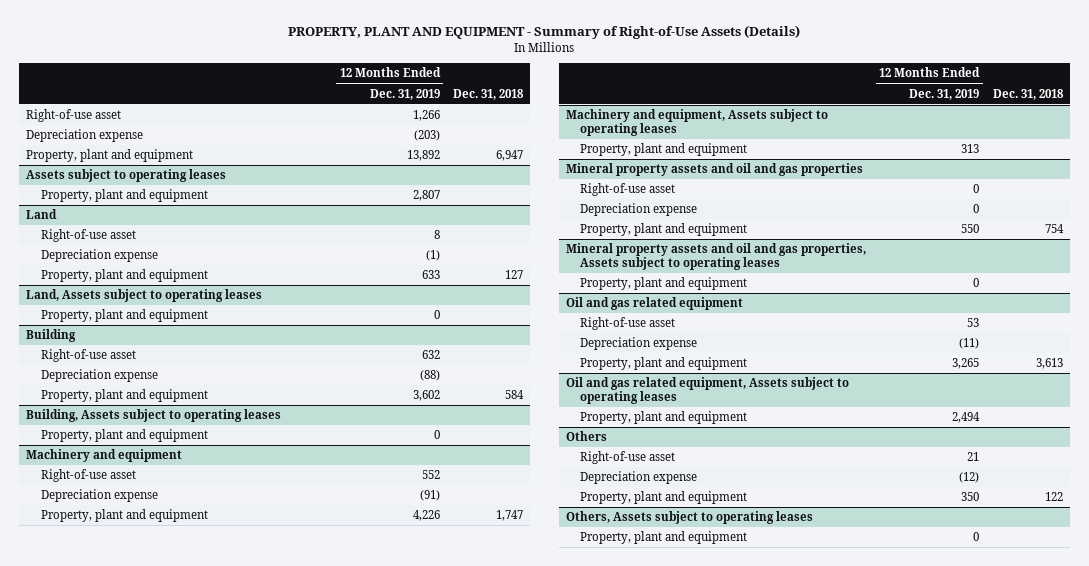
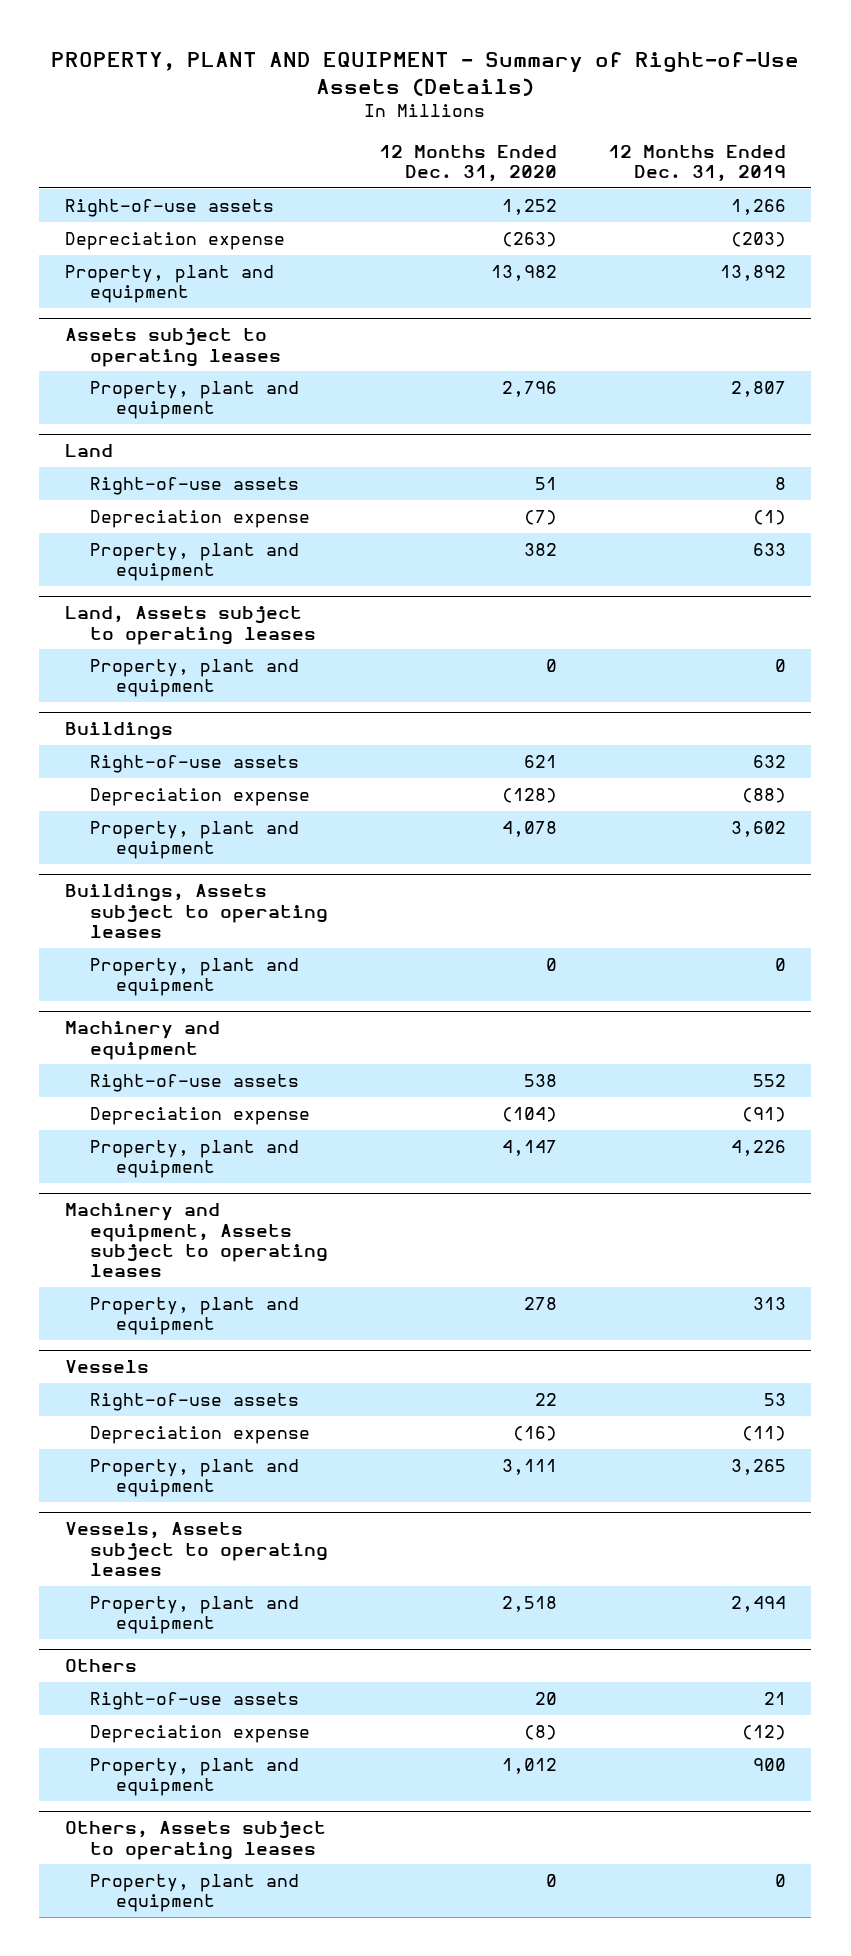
- | 12 Months Ended Dec. 31, 2019 | Dec. 31, 2018
+ | 12 Months Ended Dec. 31, 2020 | 12 Months Ended Dec. 31, 2019
- Right-of-use asset | 1,266 |
+ Right-of-use assets | 1,252 | 1,266
@ Land
- Right-of-use asset | 8 |
+ Right-of-use assets | 51 | 8
- Building
- Right-of-use asset | 632 |
+ Buildings
+ Right-of-use assets | 621 | 632
- Building, Assets subject to operating leases
+ Buildings, Assets subject to operating leases
@ Machinery and equipment
- Right-of-use asset | 552 |
+ Right-of-use assets | 538 | 552
- Mineral property assets and oil and gas properties
- Right-of-use asset | 0 |
- Depreciation expense | 0 |
- Property, plant and equipment | 550 | 754
- Mineral property assets and oil and gas properties, Assets subject to operating leases
- Property, plant and equipment | 0 |
- Oil and gas related equipment
- Right-of-use asset | 53 |
+ Vessels
+ Right-of-use assets | 22 | 53
- Oil and gas related equipment, Assets subject to operating leases
+ Vessels, Assets subject to operating leases
@ Others
- Right-of-use asset | 21 |
+ Right-of-use assets | 20 | 21
- Property, plant and equipment | 350 | 122
+ Property, plant and equipment | 1,012 | 900

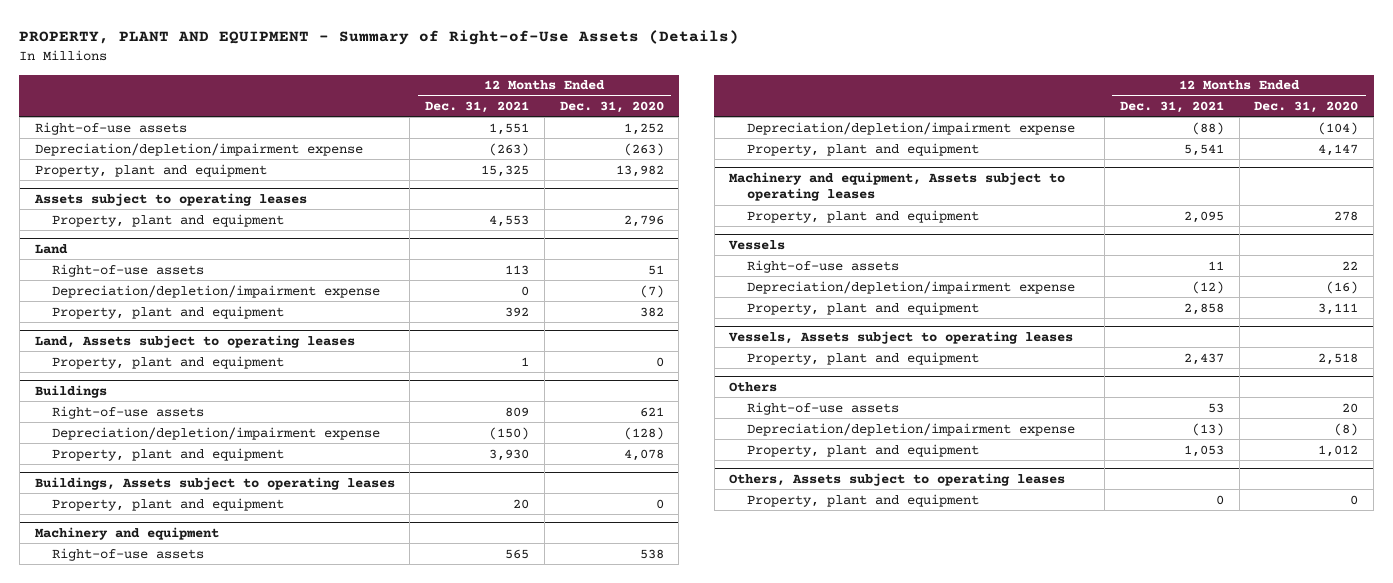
- | 12 Months Ended Dec. 31, 2020 | 12 Months Ended Dec. 31, 2019
+ | 12 Months Ended Dec. 31, 2021 | 12 Months Ended Dec. 31, 2020
- Depreciation expense | (263) | (203)
+ Depreciation/depletion/impairment expense | (263) | (263)
@ Land
- Depreciation expense | (7) | (1)
+ Depreciation/depletion/impairment expense | 0 | (7)
@ Buildings
- Depreciation expense | (128) | (88)
+ Depreciation/depletion/impairment expense | (150) | (128)
@ Machinery and equipment
- Depreciation expense | (104) | (91)
+ Depreciation/depletion/impairment expense | (88) | (104)
@ Vessels
- Depreciation expense | (16) | (11)
+ Depreciation/depletion/impairment expense | (12) | (16)
@ Others
- Depreciation expense | (8) | (12)
+ Depreciation/depletion/impairment expense | (13) | (8)

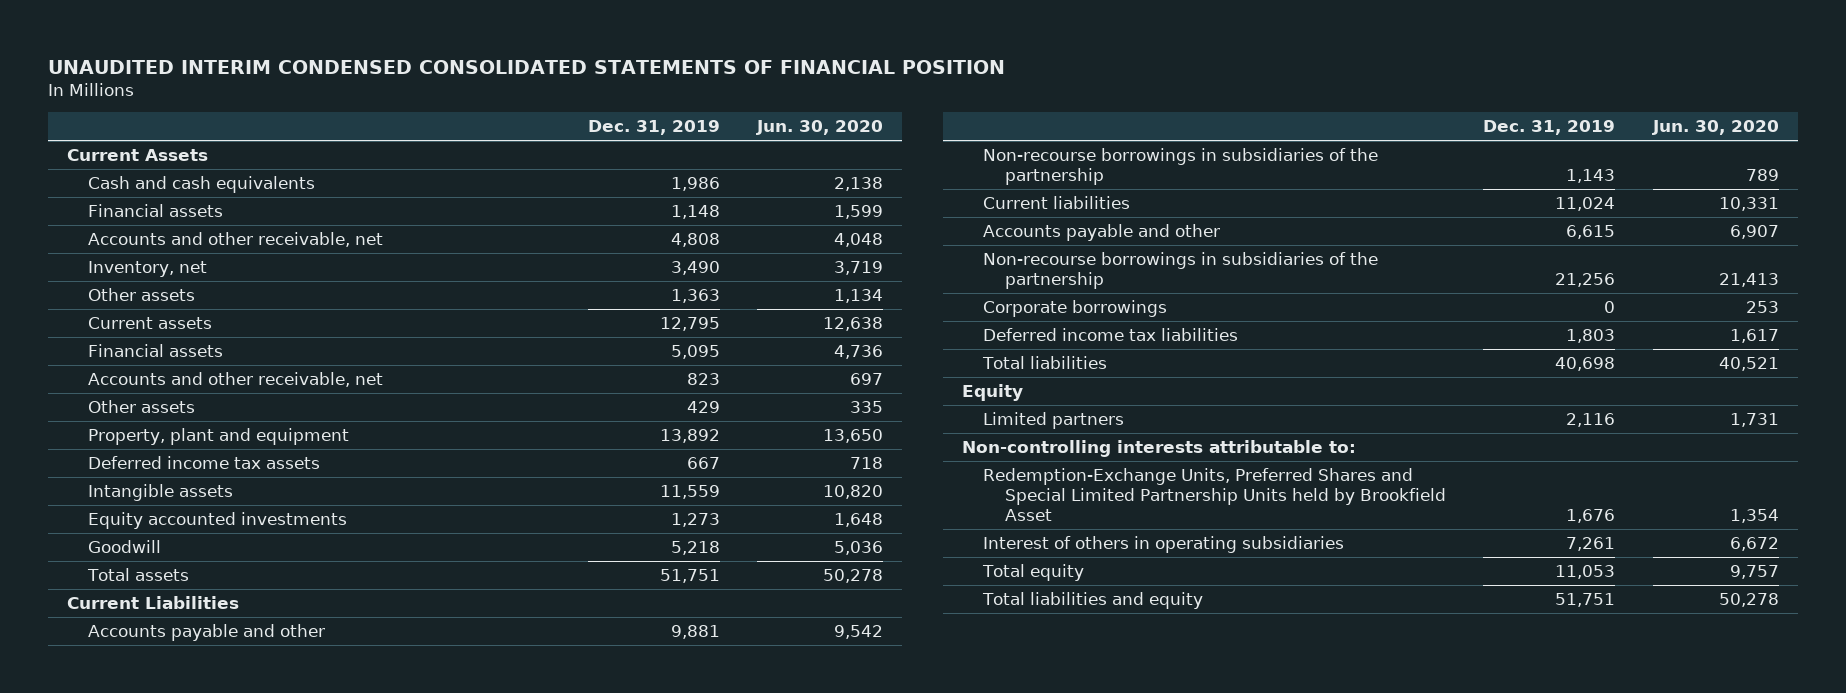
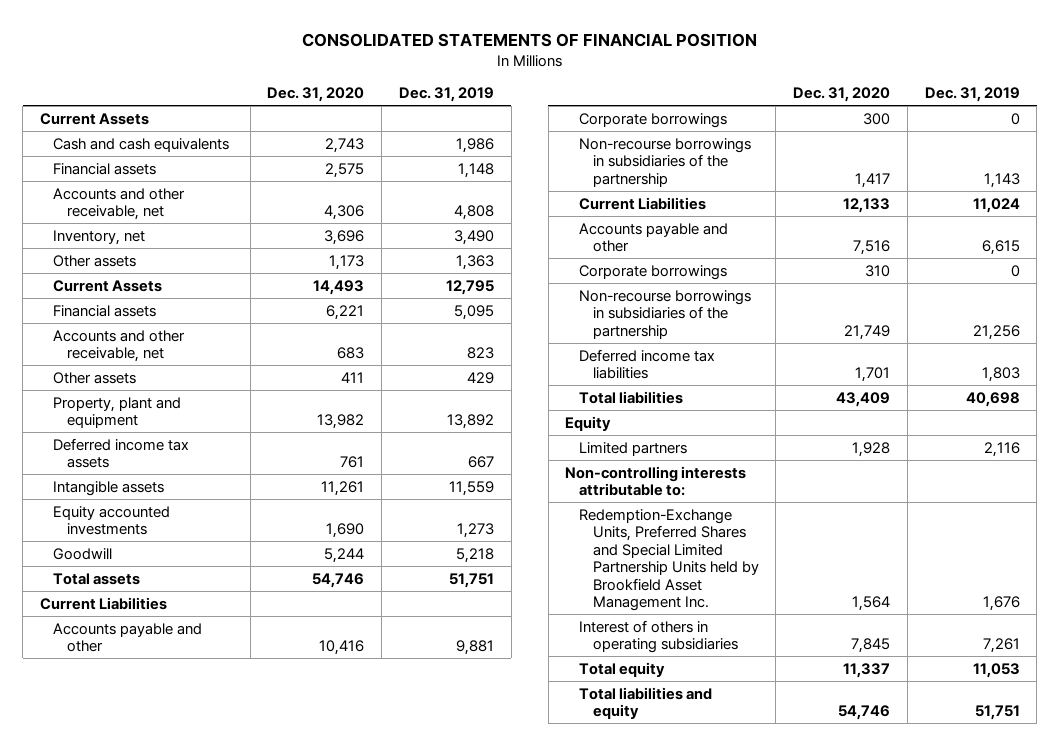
- UNAUDITED INTERIM CONDENSED CONSOLIDATED STATEMENTS OF FINANCIAL POSITION
+ CONSOLIDATED STATEMENTS OF FINANCIAL POSITION
- | Dec. 31, 2019 | Jun. 30, 2020
+ | Dec. 31, 2020 | Dec. 31, 2019
- Current assets | 12,795 | 12,638
+ Current Assets | 14,493 | 12,795
+ Corporate borrowings | 300 | 0
- Current liabilities | 11,024 | 10,331
+ Current Liabilities | 12,133 | 11,024
moved down: Non-recourse borrowings in subsidiaries of the partnership | 21,749 | 21,256
- Redemption-Exchange Units, Preferred Shares and Special Limited Partnership Units held by Brookfield Asset | 1,676 | 1,354
+ Redemption-Exchange Units, Preferred Shares and Special Limited Partnership Units held by Brookfield Asset Management Inc. | 1,564 | 1,676

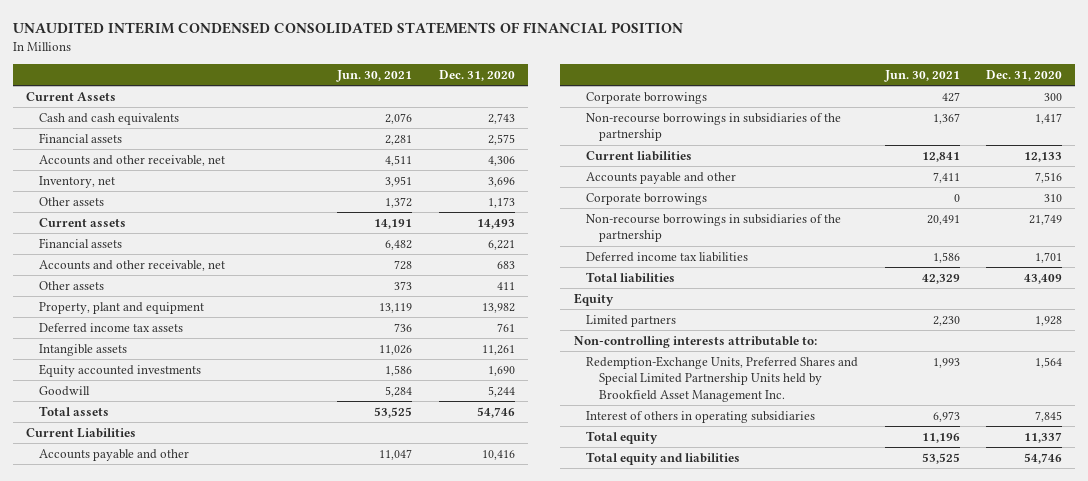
- CONSOLIDATED STATEMENTS OF FINANCIAL POSITION
+ UNAUDITED INTERIM CONDENSED CONSOLIDATED STATEMENTS OF FINANCIAL POSITION
- | Dec. 31, 2020 | Dec. 31, 2019
+ | Jun. 30, 2021 | Dec. 31, 2020
- Current Assets | 14,493 | 12,795
+ Current assets | 14,191 | 14,493
- Current Liabilities | 12,133 | 11,024
+ Current liabilities | 12,841 | 12,133
- Total liabilities and equity | 54,746 | 51,751
+ Total equity and liabilities | 53,525 | 54,746

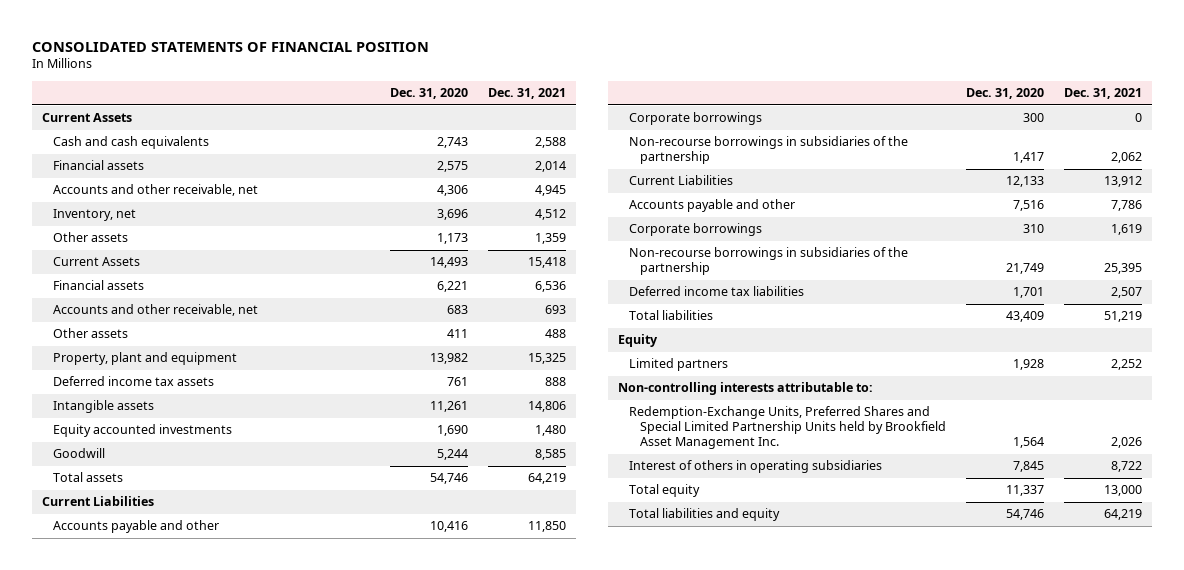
- UNAUDITED INTERIM CONDENSED CONSOLIDATED STATEMENTS OF FINANCIAL POSITION
+ CONSOLIDATED STATEMENTS OF FINANCIAL POSITION
- | Jun. 30, 2021 | Dec. 31, 2020
+ | Dec. 31, 2020 | Dec. 31, 2021
- Current assets | 14,191 | 14,493
+ Current Assets | 14,493 | 15,418
- Current liabilities | 12,841 | 12,133
+ Current Liabilities | 12,133 | 13,912
- Total equity and liabilities | 53,525 | 54,746
+ Total liabilities and equity | 54,746 | 64,219

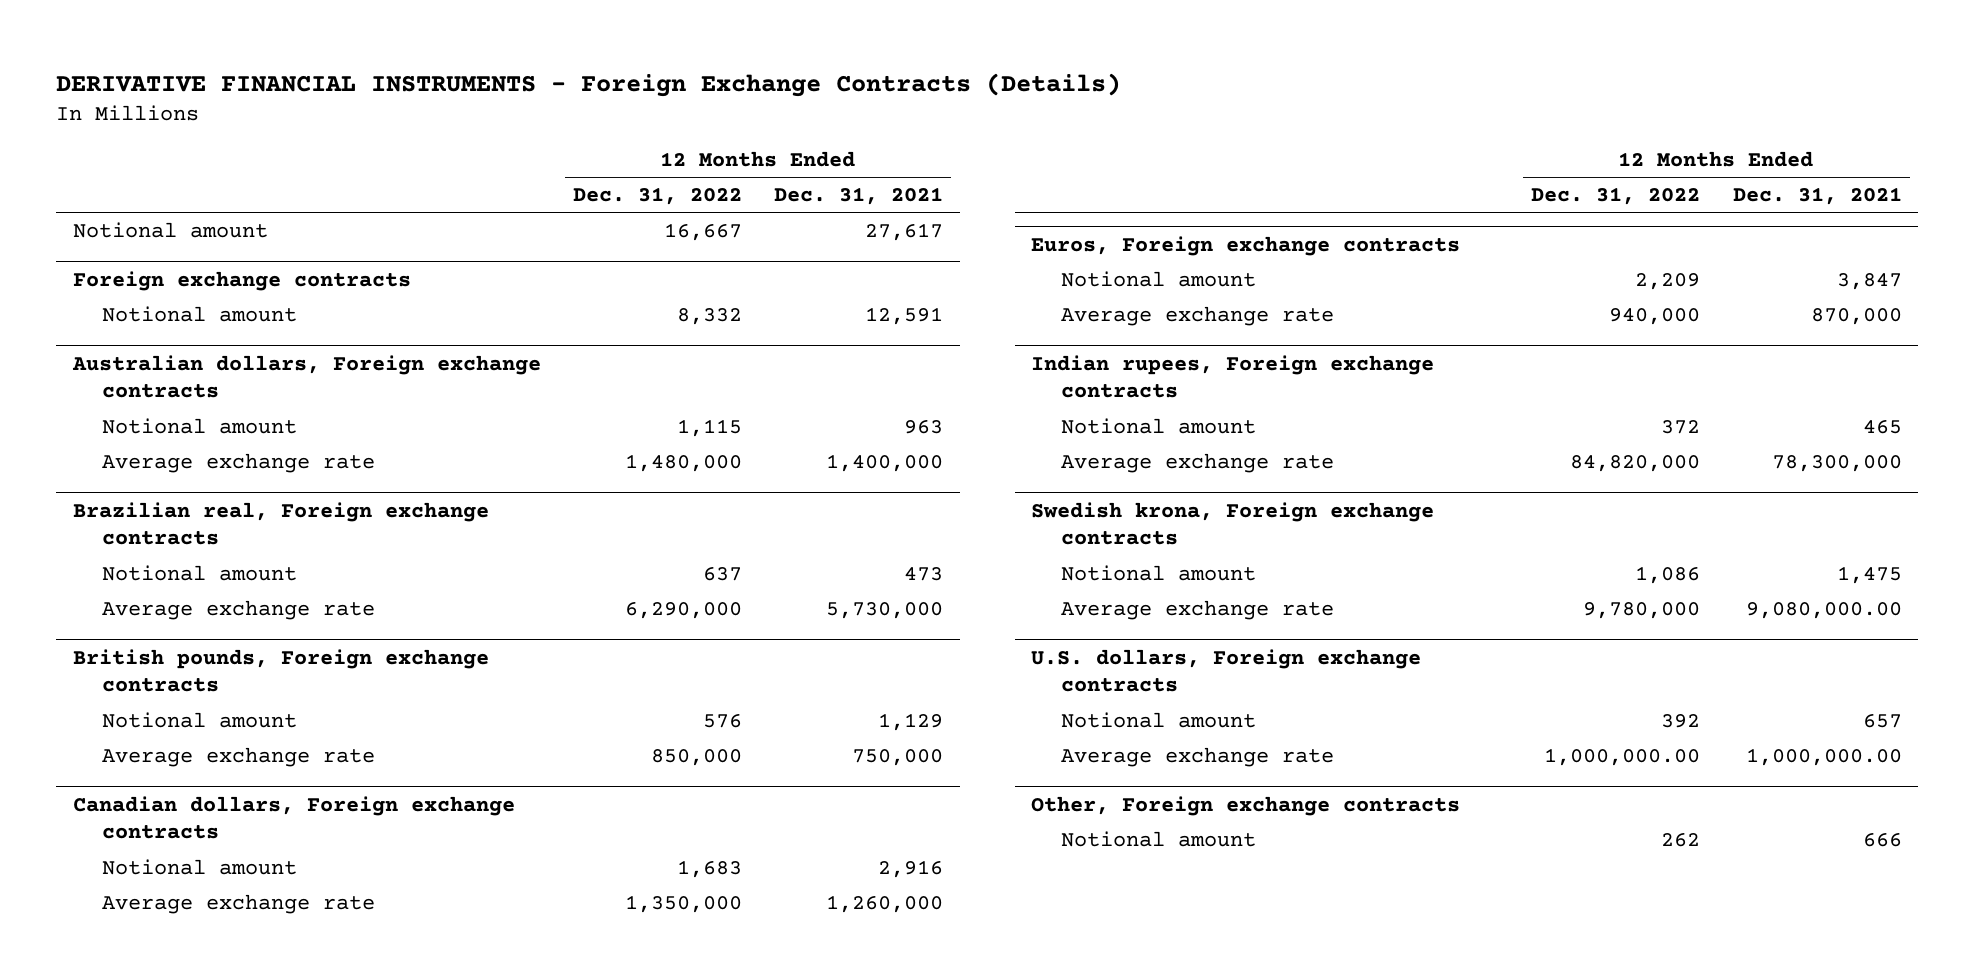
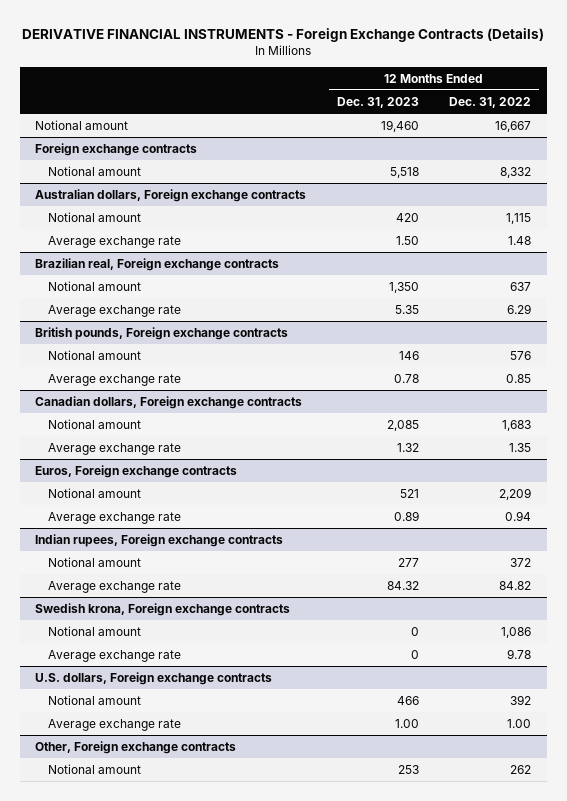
- | 12 Months Ended Dec. 31, 2022 | 12 Months Ended Dec. 31, 2021
+ | 12 Months Ended Dec. 31, 2023 | 12 Months Ended Dec. 31, 2022
@ Australian dollars, Foreign exchange contracts
- Average exchange rate | 1,480,000 | 1,400,000
+ Average exchange rate | 1.50 | 1.48
@ Brazilian real, Foreign exchange contracts
- Average exchange rate | 6,290,000 | 5,730,000
+ Average exchange rate | 5.35 | 6.29
@ British pounds, Foreign exchange contracts
- Average exchange rate | 850,000 | 750,000
+ Average exchange rate | 0.78 | 0.85
@ Canadian dollars, Foreign exchange contracts
- Average exchange rate | 1,350,000 | 1,260,000
+ Average exchange rate | 1.32 | 1.35
@ Euros, Foreign exchange contracts
- Average exchange rate | 940,000 | 870,000
+ Average exchange rate | 0.89 | 0.94
@ Indian rupees, Foreign exchange contracts
- Average exchange rate | 84,820,000 | 78,300,000
+ Average exchange rate | 84.32 | 84.82
@ Swedish krona, Foreign exchange contracts
- Average exchange rate | 9,780,000 | 9,080,000.00
+ Average exchange rate | 0 | 9.78
@ U.S. dollars, Foreign exchange contracts
- Average exchange rate | 1,000,000.00 | 1,000,000.00
+ Average exchange rate | 1.00 | 1.00

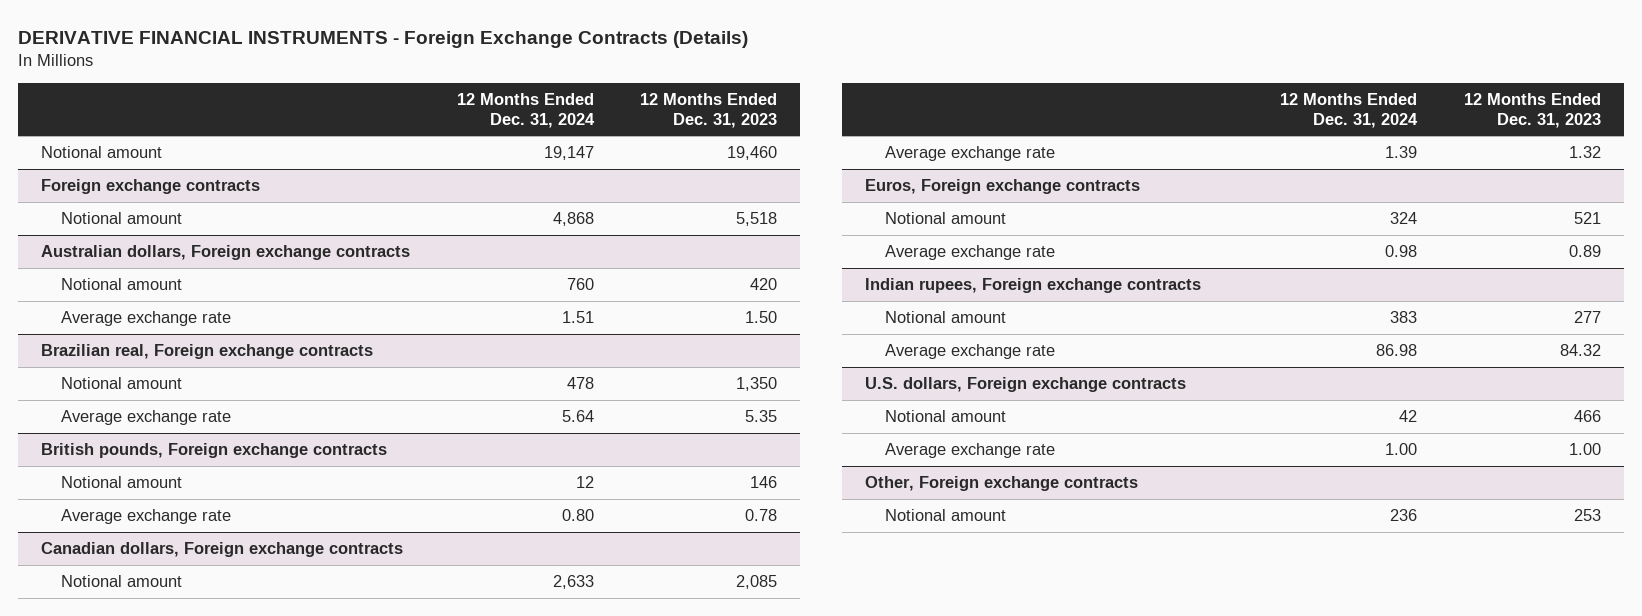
- | 12 Months Ended Dec. 31, 2023 | 12 Months Ended Dec. 31, 2022
+ | 12 Months Ended Dec. 31, 2024 | 12 Months Ended Dec. 31, 2023
- Swedish krona, Foreign exchange contracts
- Notional amount | 0 | 1,086
- Average exchange rate | 0 | 9.78

